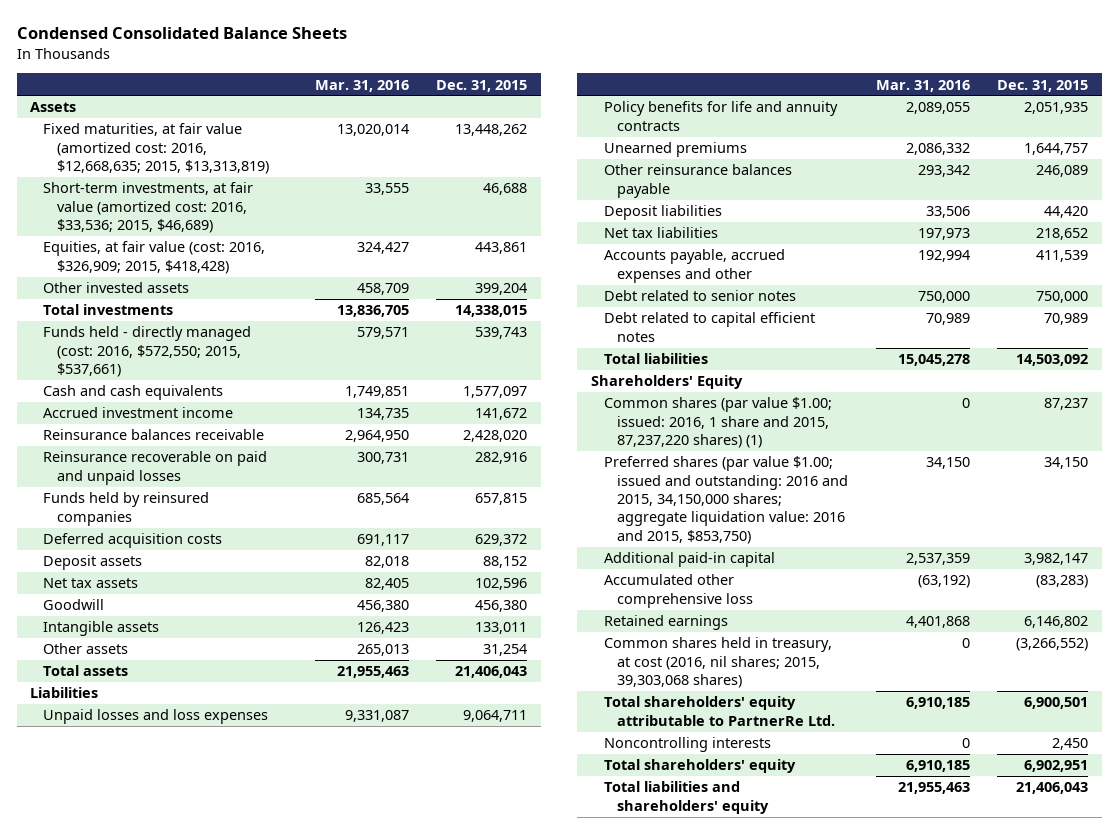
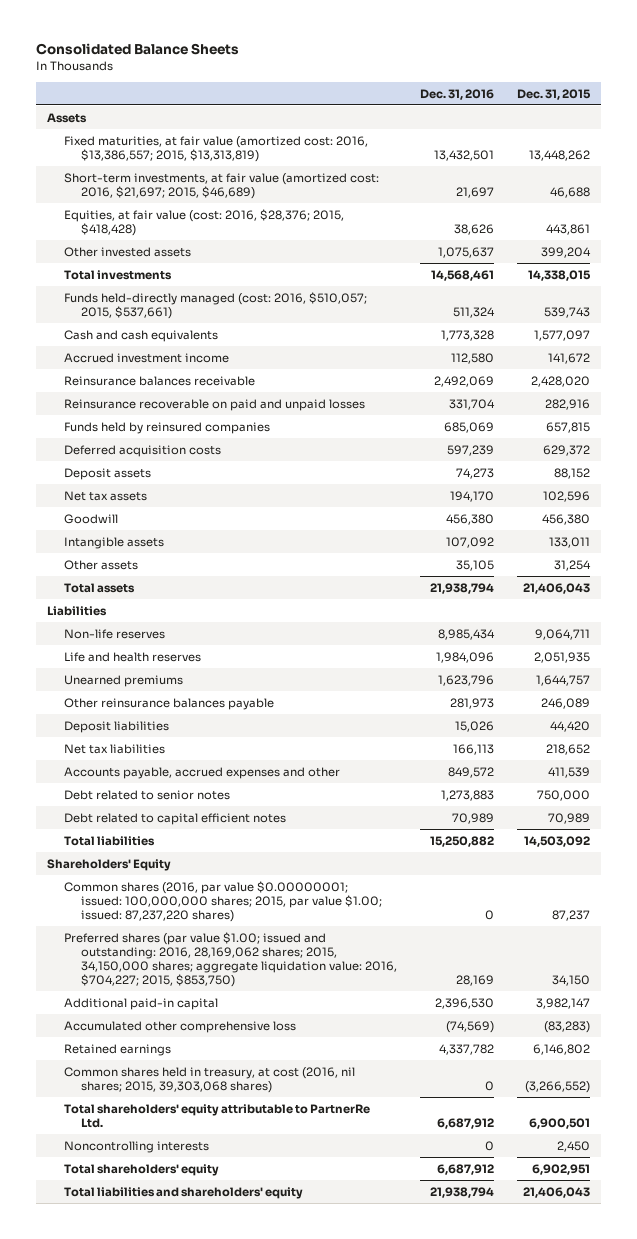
- Condensed Consolidated Balance Sheets
+ Consolidated Balance Sheets
- | Mar. 31, 2016 | Dec. 31, 2015
+ | Dec. 31, 2016 | Dec. 31, 2015
- Fixed maturities, at fair value (amortized cost: 2016, $12,668,635; 2015, $13,313,819) | 13,020,014 | 13,448,262
- Short-term investments, at fair value (amortized cost: 2016, $33,536; 2015, $46,689) | 33,555 | 46,688
- Equities, at fair value (cost: 2016, $326,909; 2015, $418,428) | 324,427 | 443,861
+ Fixed maturities, at fair value (amortized cost: 2016, $13,386,557; 2015, $13,313,819) | 13,432,501 | 13,448,262
+ Short-term investments, at fair value (amortized cost: 2016, $21,697; 2015, $46,689) | 21,697 | 46,688
+ Equities, at fair value (cost: 2016, $28,376; 2015, $418,428) | 38,626 | 443,861
- Funds held - directly managed (cost: 2016, $572,550; 2015, $537,661) | 579,571 | 539,743
+ Funds held-directly managed (cost: 2016, $510,057; 2015, $537,661) | 511,324 | 539,743
- Unpaid losses and loss expenses | 9,331,087 | 9,064,711
- Policy benefits for life and annuity contracts | 2,089,055 | 2,051,935
+ Non-life reserves | 8,985,434 | 9,064,711
+ Life and health reserves | 1,984,096 | 2,051,935
- Common shares (par value $1.00; issued: 2016, 1 share and 2015, 87,237,220 shares) (1) | 0 | 87,237
- Preferred shares (par value $1.00; issued and outstanding: 2016 and 2015, 34,150,000 shares; aggregate liquidation value: 2016 and 2015, $853,750) | 34,150 | 34,150
+ Common shares (2016, par value $0.00000001; issued: 100,000,000 shares; 2015, par value $1.00; issued: 87,237,220 shares) | 0 | 87,237
+ Preferred shares (par value $1.00; issued and outstanding: 2016, 28,169,062 shares; 2015, 34,150,000 shares; aggregate liquidation value: 2016, $704,227; 2015, $853,750) | 28,169 | 34,150

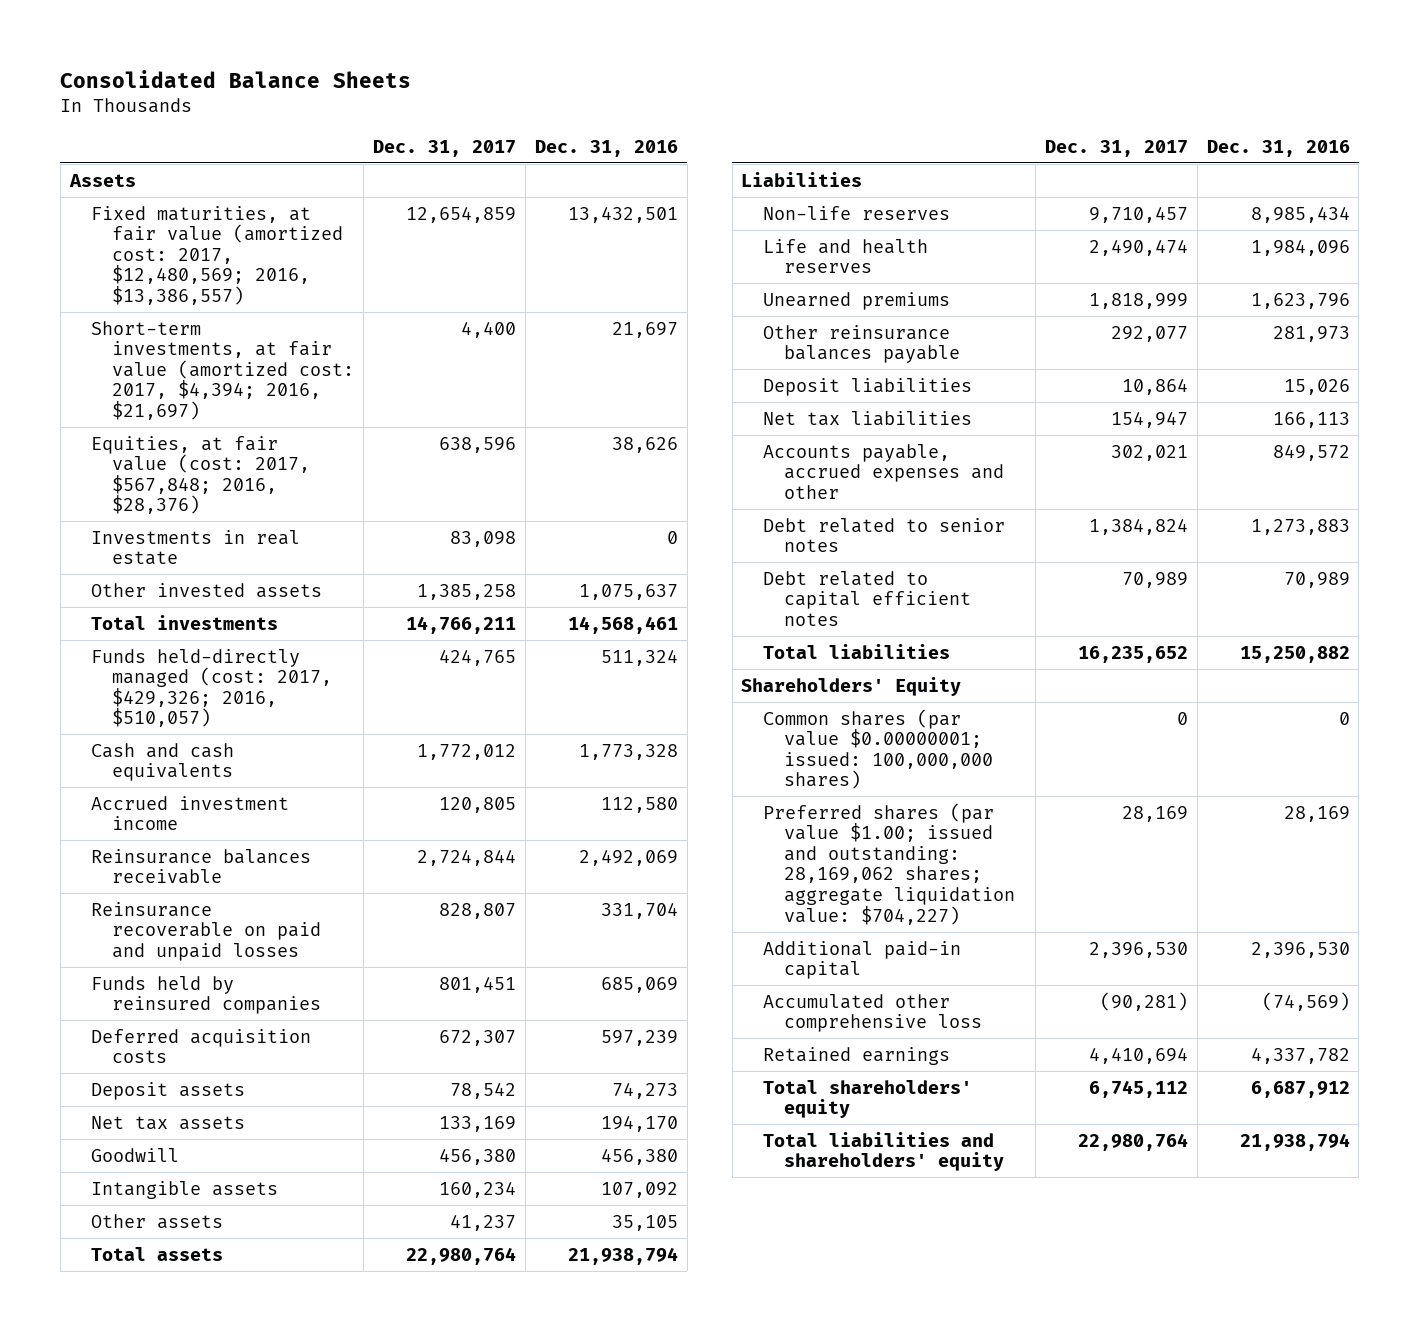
- | Dec. 31, 2016 | Dec. 31, 2015
+ | Dec. 31, 2017 | Dec. 31, 2016
- Fixed maturities, at fair value (amortized cost: 2016, $13,386,557; 2015, $13,313,819) | 13,432,501 | 13,448,262
- Short-term investments, at fair value (amortized cost: 2016, $21,697; 2015, $46,689) | 21,697 | 46,688
- Equities, at fair value (cost: 2016, $28,376; 2015, $418,428) | 38,626 | 443,861
+ Fixed maturities, at fair value (amortized cost: 2017, $12,480,569; 2016, $13,386,557) | 12,654,859 | 13,432,501
+ Short-term investments, at fair value (amortized cost: 2017, $4,394; 2016, $21,697) | 4,400 | 21,697
+ Equities, at fair value (cost: 2017, $567,848; 2016, $28,376) | 638,596 | 38,626
+ Investments in real estate | 83,098 | 0
- Funds held-directly managed (cost: 2016, $510,057; 2015, $537,661) | 511,324 | 539,743
+ Funds held-directly managed (cost: 2017, $429,326; 2016, $510,057) | 424,765 | 511,324
- Common shares (2016, par value $0.00000001; issued: 100,000,000 shares; 2015, par value $1.00; issued: 87,237,220 shares) | 0 | 87,237
- Preferred shares (par value $1.00; issued and outstanding: 2016, 28,169,062 shares; 2015, 34,150,000 shares; aggregate liquidation value: 2016, $704,227; 2015, $853,750) | 28,169 | 34,150
+ Common shares (par value $0.00000001; issued: 100,000,000 shares) | 0 | 0
+ Preferred shares (par value $1.00; issued and outstanding: 28,169,062 shares; aggregate liquidation value: $704,227) | 28,169 | 28,169
- Common shares held in treasury, at cost (2016, nil shares; 2015, 39,303,068 shares) | 0 | (3,266,552)
- Total shareholders' equity attributable to PartnerRe Ltd. | 6,687,912 | 6,900,501
- Noncontrolling interests | 0 | 2,450

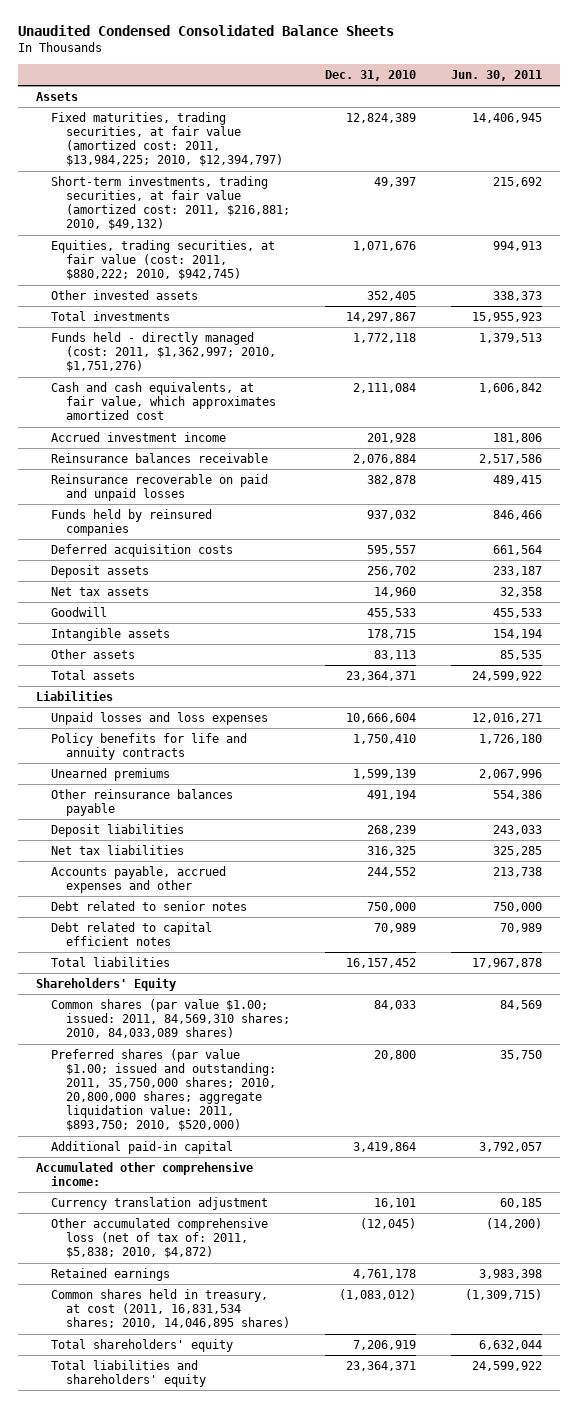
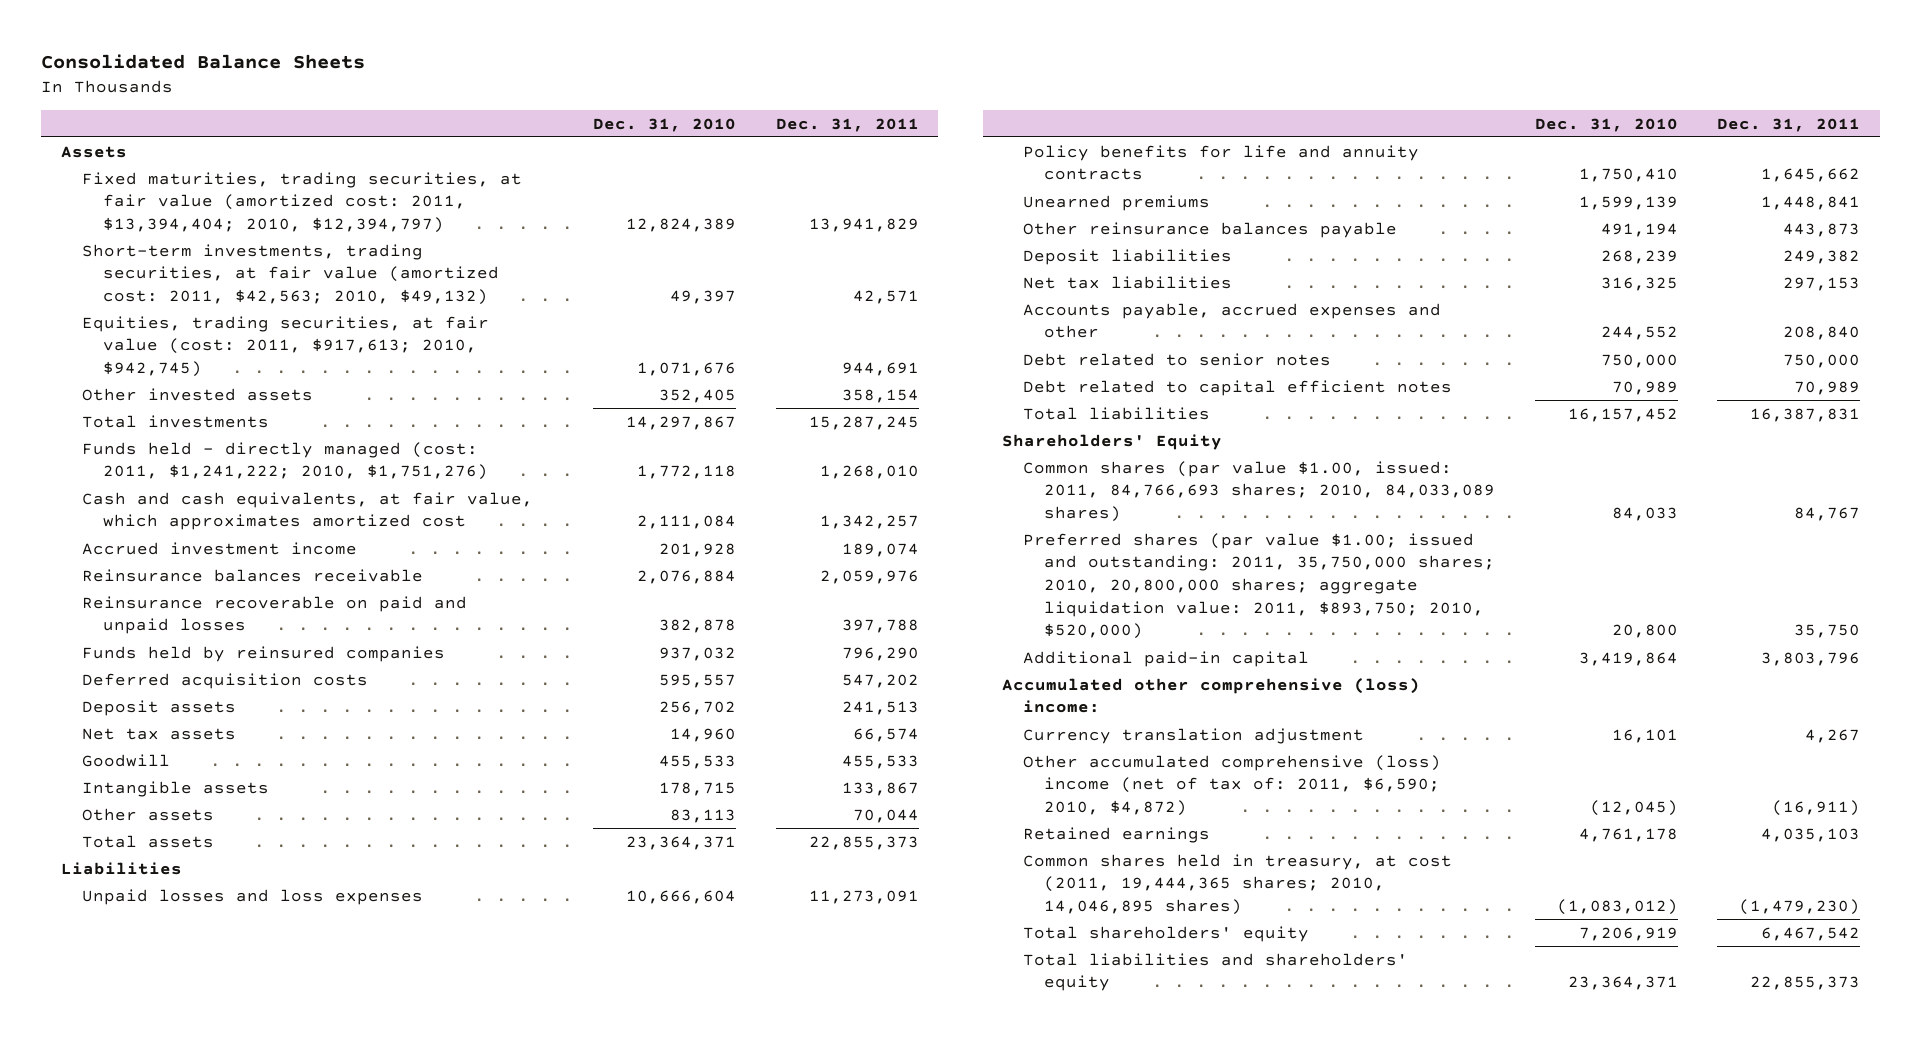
- Unaudited Condensed Consolidated Balance Sheets
+ Consolidated Balance Sheets
- | Dec. 31, 2010 | Jun. 30, 2011
+ | Dec. 31, 2010 | Dec. 31, 2011
- Fixed maturities, trading securities, at fair value (amortized cost: 2011, $13,984,225; 2010, $12,394,797) | 12,824,389 | 14,406,945
- Short-term investments, trading securities, at fair value (amortized cost: 2011, $216,881; 2010, $49,132) | 49,397 | 215,692
- Equities, trading securities, at fair value (cost: 2011, $880,222; 2010, $942,745) | 1,071,676 | 994,913
+ Fixed maturities, trading securities, at fair value (amortized cost: 2011, $13,394,404; 2010, $12,394,797) | 12,824,389 | 13,941,829
+ Short-term investments, trading securities, at fair value (amortized cost: 2011, $42,563; 2010, $49,132) | 49,397 | 42,571
+ Equities, trading securities, at fair value (cost: 2011, $917,613; 2010, $942,745) | 1,071,676 | 944,691
- Funds held - directly managed (cost: 2011, $1,362,997; 2010, $1,751,276) | 1,772,118 | 1,379,513
+ Funds held - directly managed (cost: 2011, $1,241,222; 2010, $1,751,276) | 1,772,118 | 1,268,010
- Common shares (par value $1.00; issued: 2011, 84,569,310 shares; 2010, 84,033,089 shares) | 84,033 | 84,569
+ Common shares (par value $1.00, issued: 2011, 84,766,693 shares; 2010, 84,033,089 shares) | 84,033 | 84,767
- Accumulated other comprehensive income:
+ Accumulated other comprehensive (loss) income:
- Other accumulated comprehensive loss (net of tax of: 2011, $5,838; 2010, $4,872) | (12,045) | (14,200)
+ Other accumulated comprehensive (loss) income (net of tax of: 2011, $6,590; 2010, $4,872) | (12,045) | (16,911)
- Common shares held in treasury, at cost (2011, 16,831,534 shares; 2010, 14,046,895 shares) | (1,083,012) | (1,309,715)
+ Common shares held in treasury, at cost (2011, 19,444,365 shares; 2010, 14,046,895 shares) | (1,083,012) | (1,479,230)

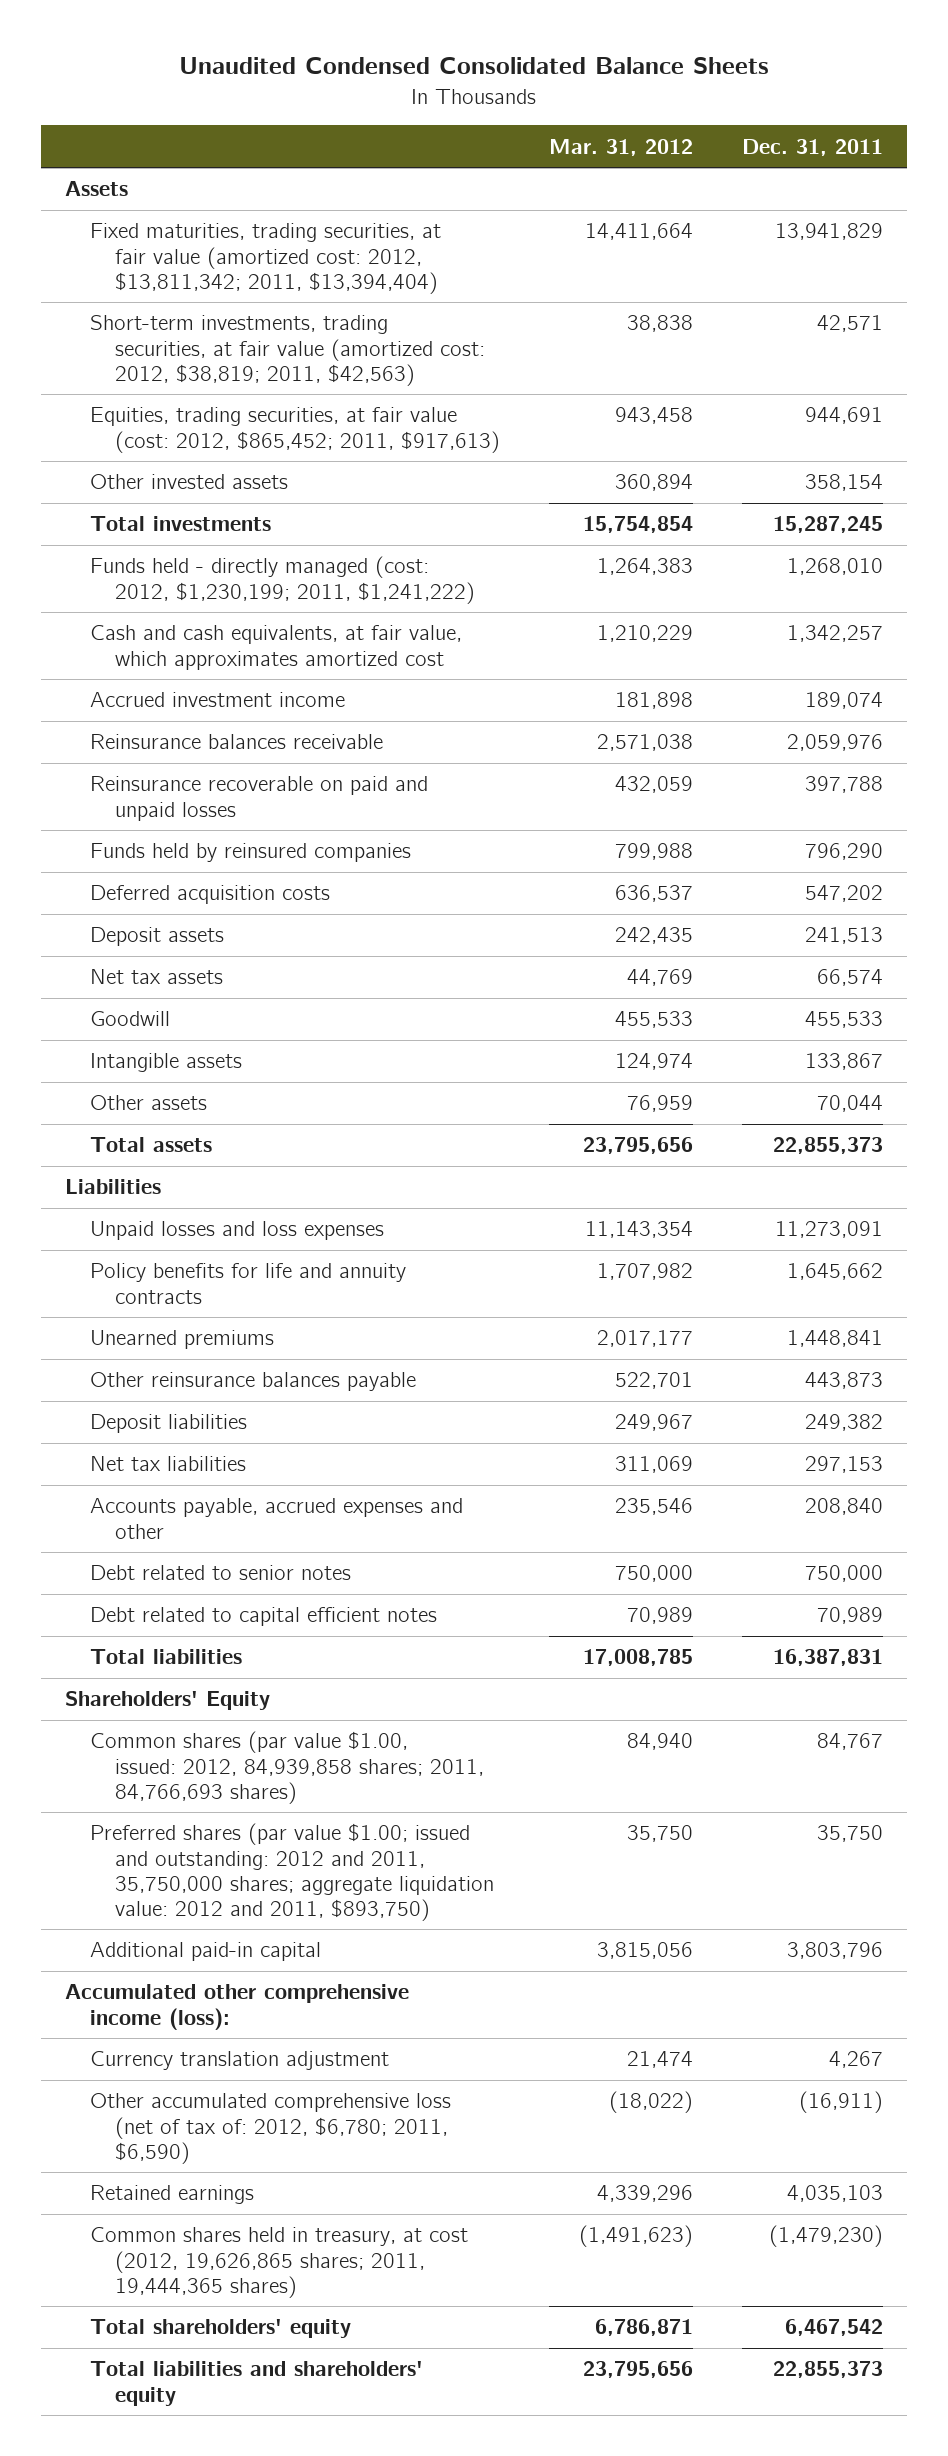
- Consolidated Balance Sheets
+ Unaudited Condensed Consolidated Balance Sheets
- | Dec. 31, 2010 | Dec. 31, 2011
+ | Mar. 31, 2012 | Dec. 31, 2011
- Fixed maturities, trading securities, at fair value (amortized cost: 2011, $13,394,404; 2010, $12,394,797) | 12,824,389 | 13,941,829
- Short-term investments, trading securities, at fair value (amortized cost: 2011, $42,563; 2010, $49,132) | 49,397 | 42,571
- Equities, trading securities, at fair value (cost: 2011, $917,613; 2010, $942,745) | 1,071,676 | 944,691
+ Fixed maturities, trading securities, at fair value (amortized cost: 2012, $13,811,342; 2011, $13,394,404) | 14,411,664 | 13,941,829
+ Short-term investments, trading securities, at fair value (amortized cost: 2012, $38,819; 2011, $42,563) | 38,838 | 42,571
+ Equities, trading securities, at fair value (cost: 2012, $865,452; 2011, $917,613) | 943,458 | 944,691
- Funds held - directly managed (cost: 2011, $1,241,222; 2010, $1,751,276) | 1,772,118 | 1,268,010
+ Funds held - directly managed (cost: 2012, $1,230,199; 2011, $1,241,222) | 1,264,383 | 1,268,010
- Common shares (par value $1.00, issued: 2011, 84,766,693 shares; 2010, 84,033,089 shares) | 84,033 | 84,767
- Preferred shares (par value $1.00; issued and outstanding: 2011, 35,750,000 shares; 2010, 20,800,000 shares; aggregate liquidation value: 2011, $893,750; 2010, $520,000) | 20,800 | 35,750
+ Common shares (par value $1.00, issued: 2012, 84,939,858 shares; 2011, 84,766,693 shares) | 84,940 | 84,767
+ Preferred shares (par value $1.00; issued and outstanding: 2012 and 2011, 35,750,000 shares; aggregate liquidation value: 2012 and 2011, $893,750) | 35,750 | 35,750
- Accumulated other comprehensive (loss) income:
+ Accumulated other comprehensive income (loss):
- Other accumulated comprehensive (loss) income (net of tax of: 2011, $6,590; 2010, $4,872) | (12,045) | (16,911)
+ Other accumulated comprehensive loss (net of tax of: 2012, $6,780; 2011, $6,590) | (18,022) | (16,911)
- Common shares held in treasury, at cost (2011, 19,444,365 shares; 2010, 14,046,895 shares) | (1,083,012) | (1,479,230)
+ Common shares held in treasury, at cost (2012, 19,626,865 shares; 2011, 19,444,365 shares) | (1,491,623) | (1,479,230)

